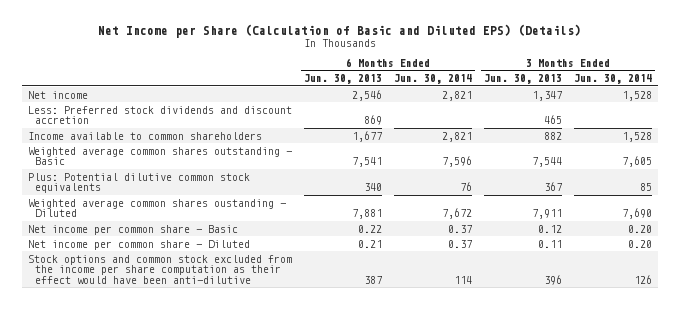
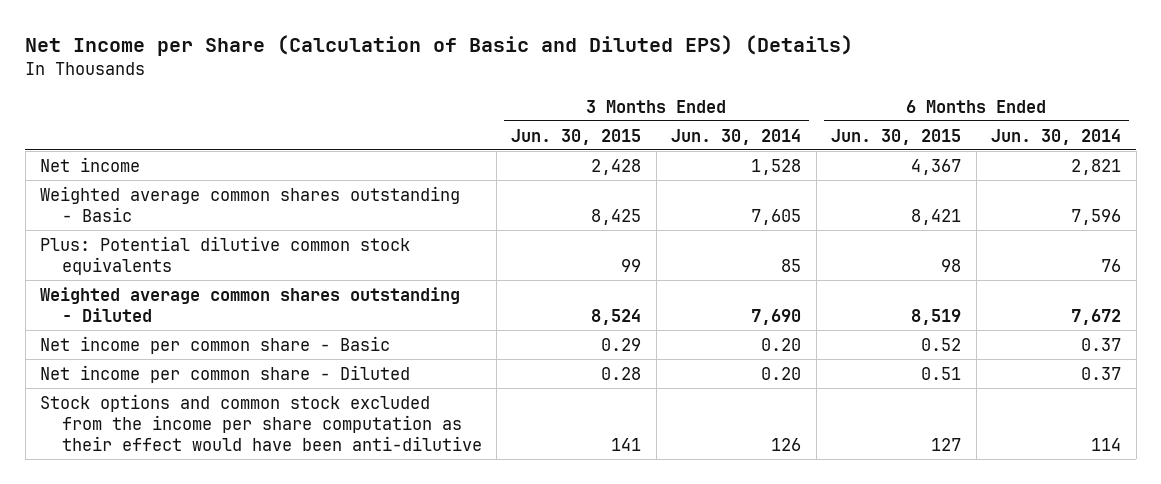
- | 6 Months Ended Jun. 30, 2013 | 6 Months Ended Jun. 30, 2014 | 3 Months Ended Jun. 30, 2013 | 3 Months Ended Jun. 30, 2014
+ | 3 Months Ended Jun. 30, 2015 | 3 Months Ended Jun. 30, 2014 | 6 Months Ended Jun. 30, 2015 | 6 Months Ended Jun. 30, 2014
- Less: Preferred stock dividends and discount accretion | 869 | | 465 |
- Income available to common shareholders | 1,677 | 2,821 | 882 | 1,528
- Weighted average common shares oustanding - Diluted | 7,881 | 7,672 | 7,911 | 7,690
+ Weighted average common shares outstanding - Diluted | 8,524 | 7,690 | 8,519 | 7,672

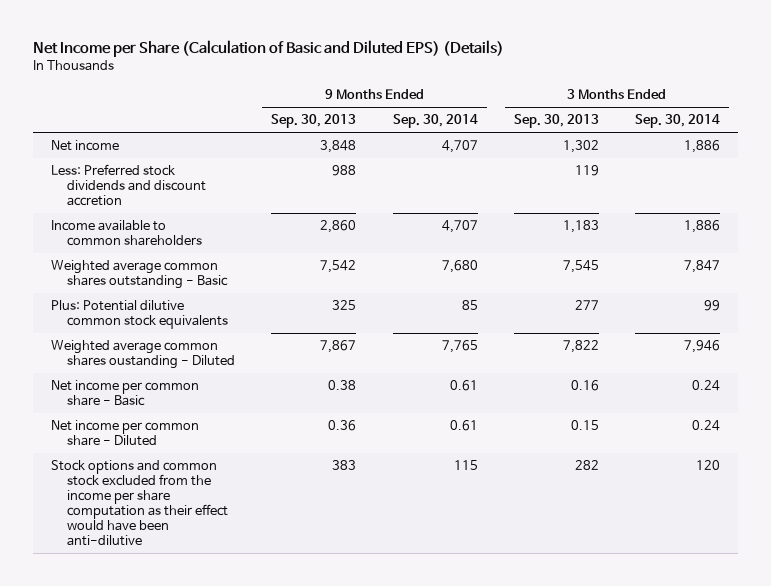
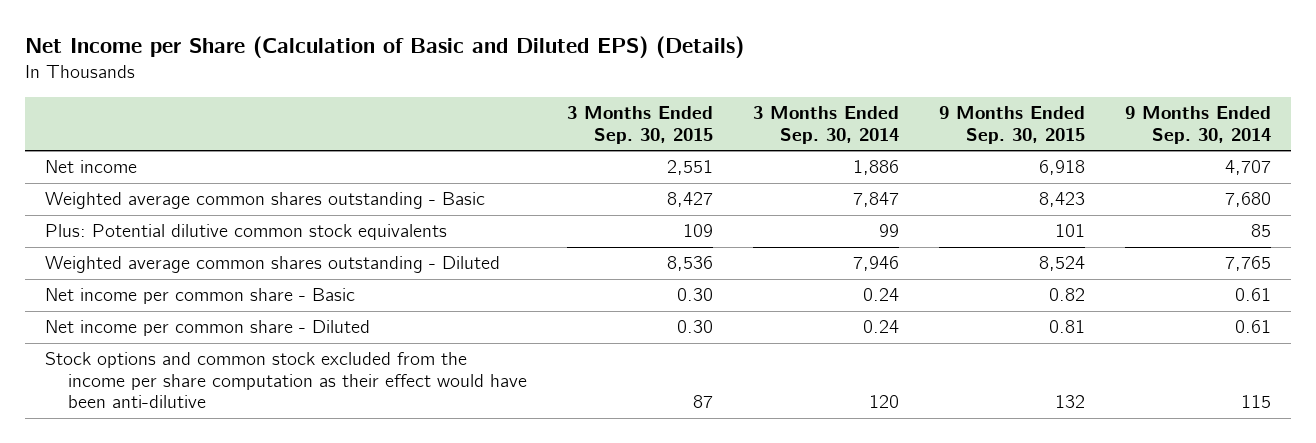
- | 9 Months Ended Sep. 30, 2013 | 9 Months Ended Sep. 30, 2014 | 3 Months Ended Sep. 30, 2013 | 3 Months Ended Sep. 30, 2014
+ | 3 Months Ended Sep. 30, 2015 | 3 Months Ended Sep. 30, 2014 | 9 Months Ended Sep. 30, 2015 | 9 Months Ended Sep. 30, 2014
- Less: Preferred stock dividends and discount accretion | 988 | | 119 |
- Income available to common shareholders | 2,860 | 4,707 | 1,183 | 1,886
- Weighted average common shares oustanding - Diluted | 7,867 | 7,765 | 7,822 | 7,946
+ Weighted average common shares outstanding - Diluted | 8,536 | 7,946 | 8,524 | 7,765

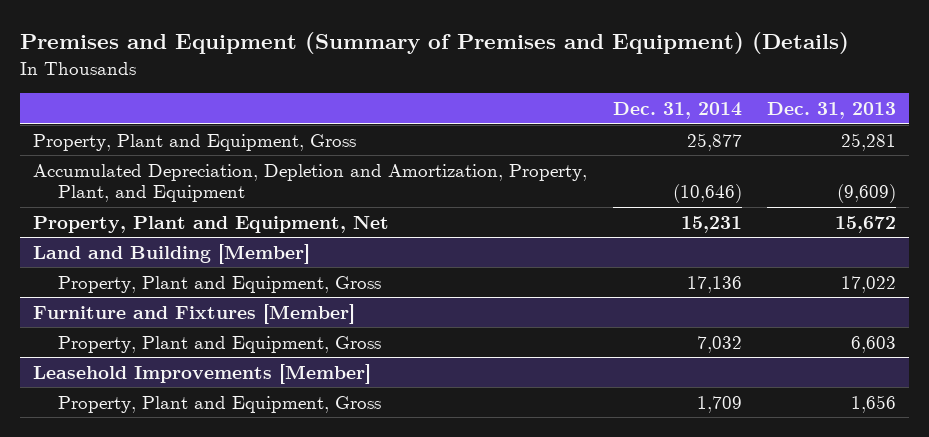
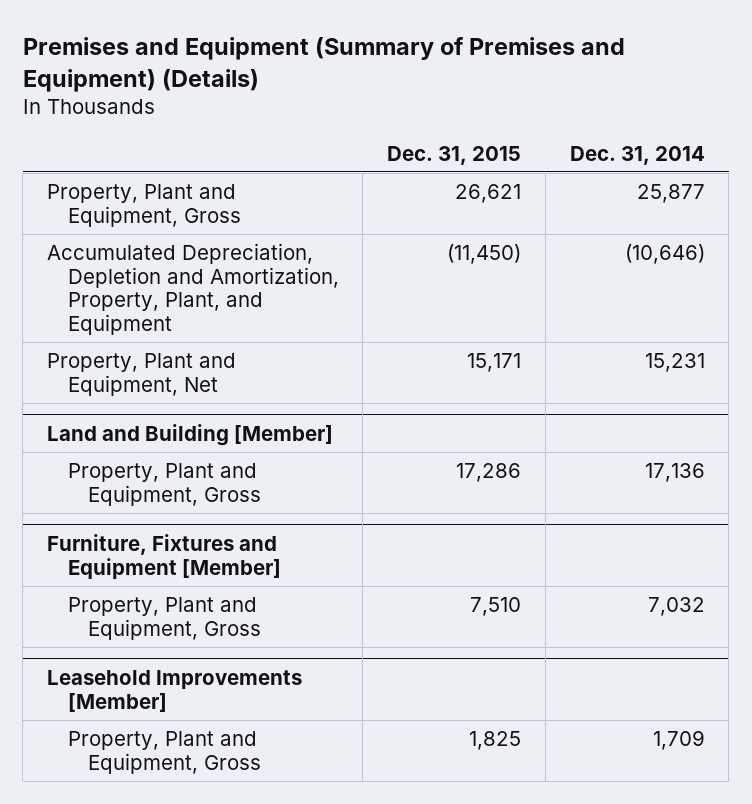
- | Dec. 31, 2014 | Dec. 31, 2013
+ | Dec. 31, 2015 | Dec. 31, 2014
- Furniture and Fixtures [Member]
+ Furniture, Fixtures and Equipment [Member]

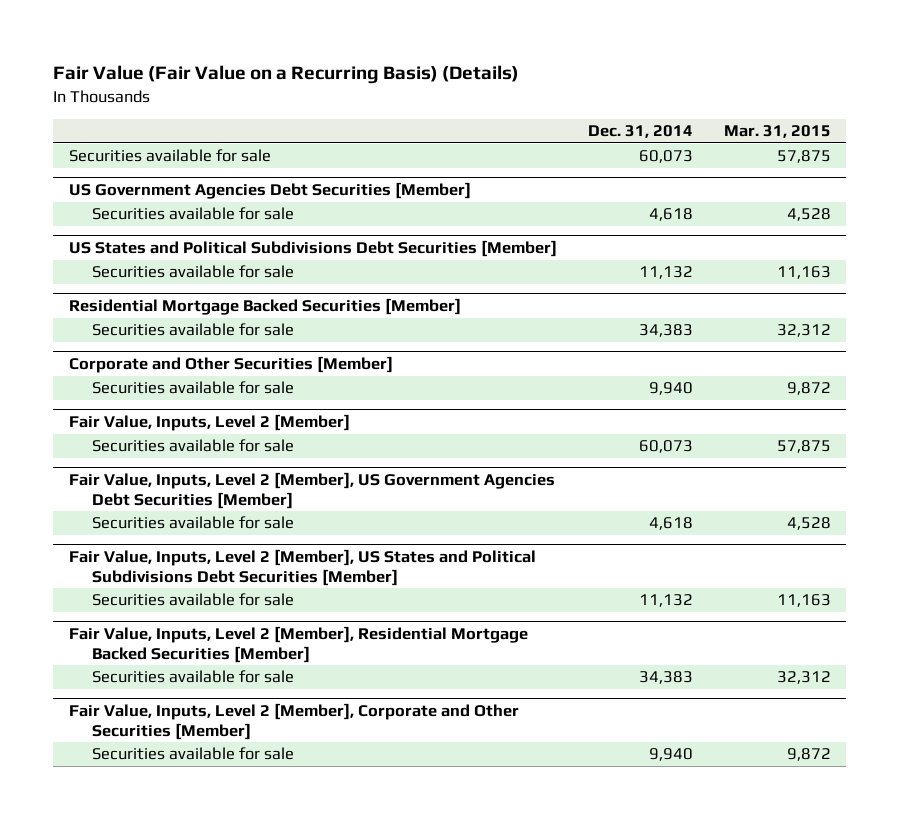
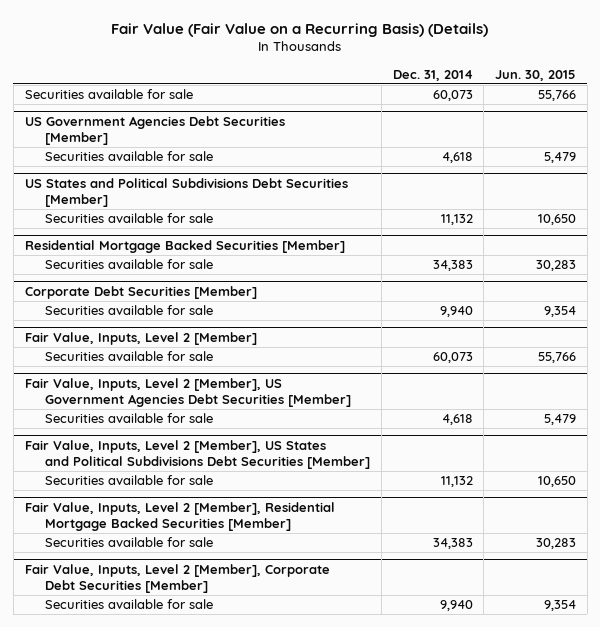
- | Dec. 31, 2014 | Mar. 31, 2015
+ | Dec. 31, 2014 | Jun. 30, 2015
- Corporate and Other Securities [Member]
+ Corporate Debt Securities [Member]
- Fair Value, Inputs, Level 2 [Member], Corporate and Other Securities [Member]
+ Fair Value, Inputs, Level 2 [Member], Corporate Debt Securities [Member]

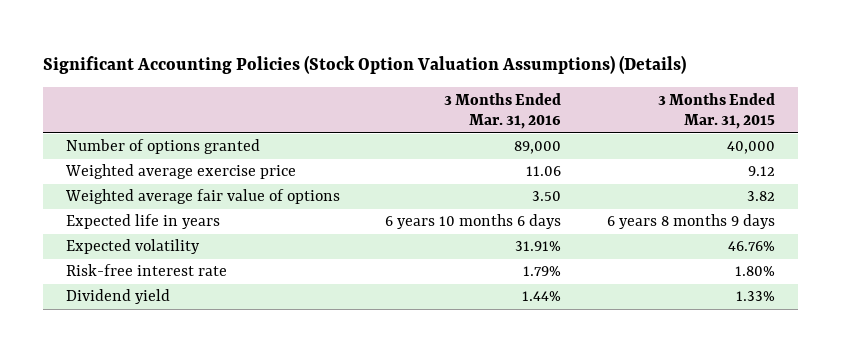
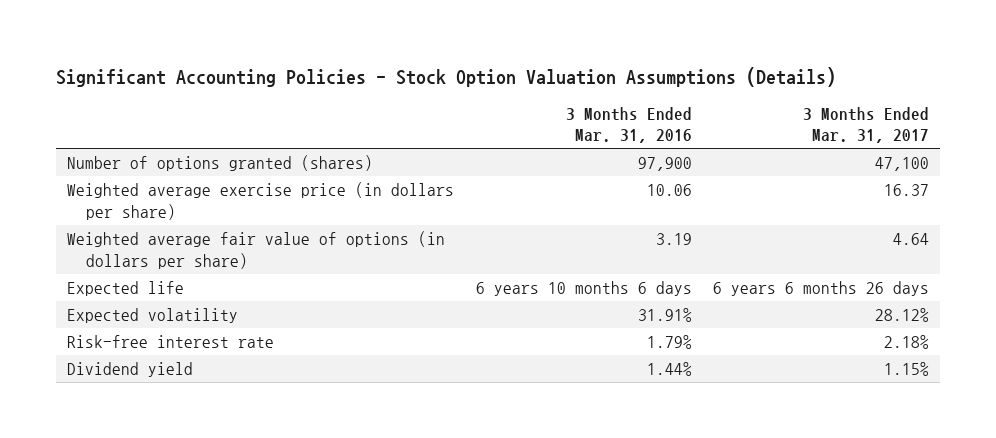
- Significant Accounting Policies (Stock Option Valuation Assumptions) (Details)
+ Significant Accounting Policies - Stock Option Valuation Assumptions (Details)
- | 3 Months Ended Mar. 31, 2016 | 3 Months Ended Mar. 31, 2015
+ | 3 Months Ended Mar. 31, 2016 | 3 Months Ended Mar. 31, 2017
- Number of options granted | 89,000 | 40,000
- Weighted average exercise price | 11.06 | 9.12
- Weighted average fair value of options | 3.50 | 3.82
- Expected life in years | 6 years 10 months 6 days | 6 years 8 months 9 days
+ Number of options granted (shares) | 97,900 | 47,100
+ Weighted average exercise price (in dollars per share) | 10.06 | 16.37
+ Weighted average fair value of options (in dollars per share) | 3.19 | 4.64
+ Expected life | 6 years 10 months 6 days | 6 years 6 months 26 days

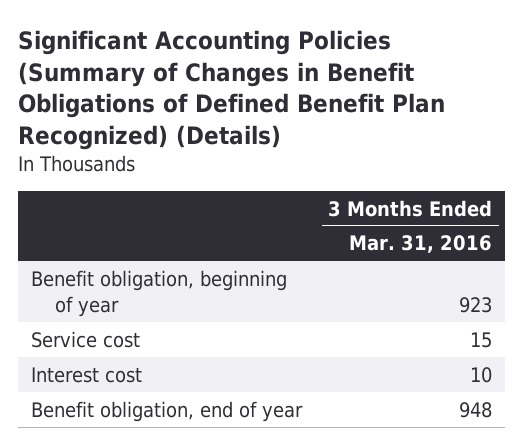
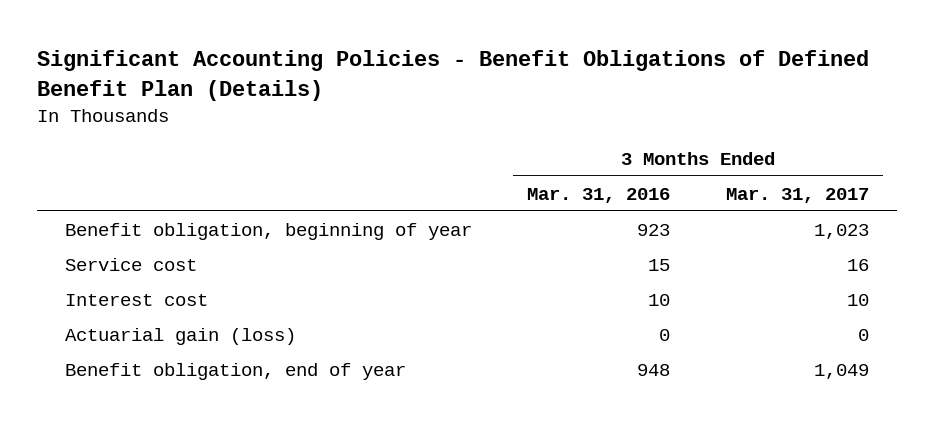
- Significant Accounting Policies (Summary of Changes in Benefit Obligations of Defined Benefit Plan Recognized) (Details)
+ Significant Accounting Policies - Benefit Obligations of Defined Benefit Plan (Details)
- | 3 Months Ended Mar. 31, 2016
+ | 3 Months Ended Mar. 31, 2016 | 3 Months Ended Mar. 31, 2017
+ Actuarial gain (loss) | 0 | 0

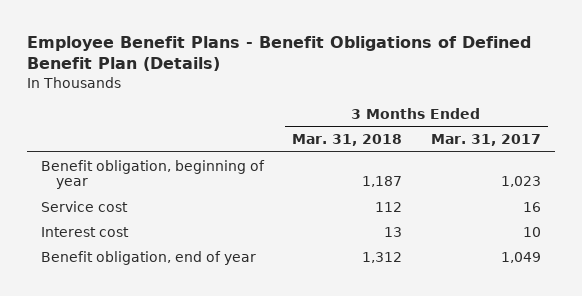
- Significant Accounting Policies - Benefit Obligations of Defined Benefit Plan (Details)
+ Employee Benefit Plans - Benefit Obligations of Defined Benefit Plan (Details)
- | 3 Months Ended Mar. 31, 2016 | 3 Months Ended Mar. 31, 2017
+ | 3 Months Ended Mar. 31, 2018 | 3 Months Ended Mar. 31, 2017
- Actuarial gain (loss) | 0 | 0

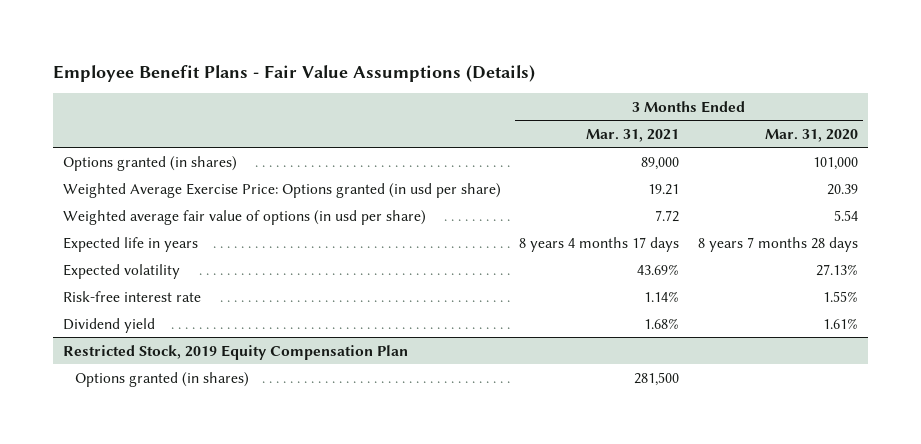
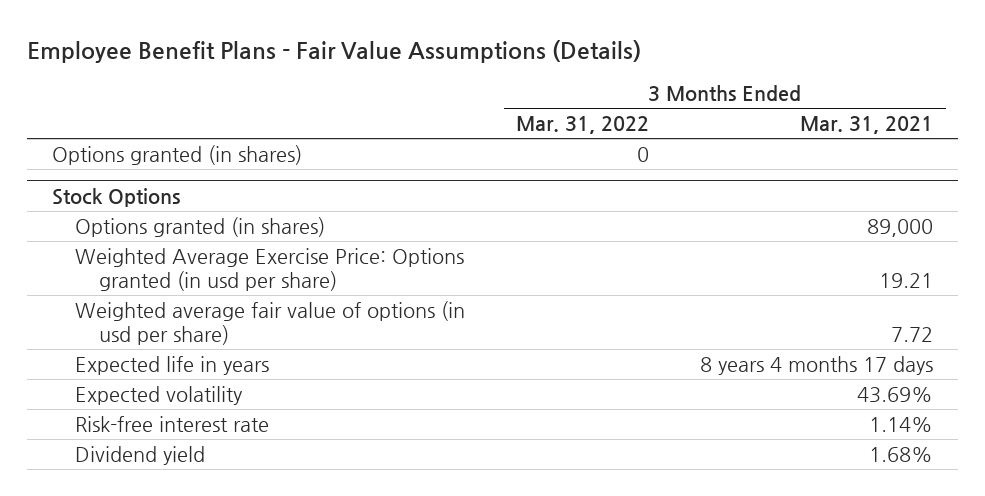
- | 3 Months Ended Mar. 31, 2021 | 3 Months Ended Mar. 31, 2020
+ | 3 Months Ended Mar. 31, 2022 | 3 Months Ended Mar. 31, 2021
+ Options granted (in shares) | 0 |
+ Stock Options
- Restricted Stock, 2019 Equity Compensation Plan
- Options granted (in shares) | 281,500 |

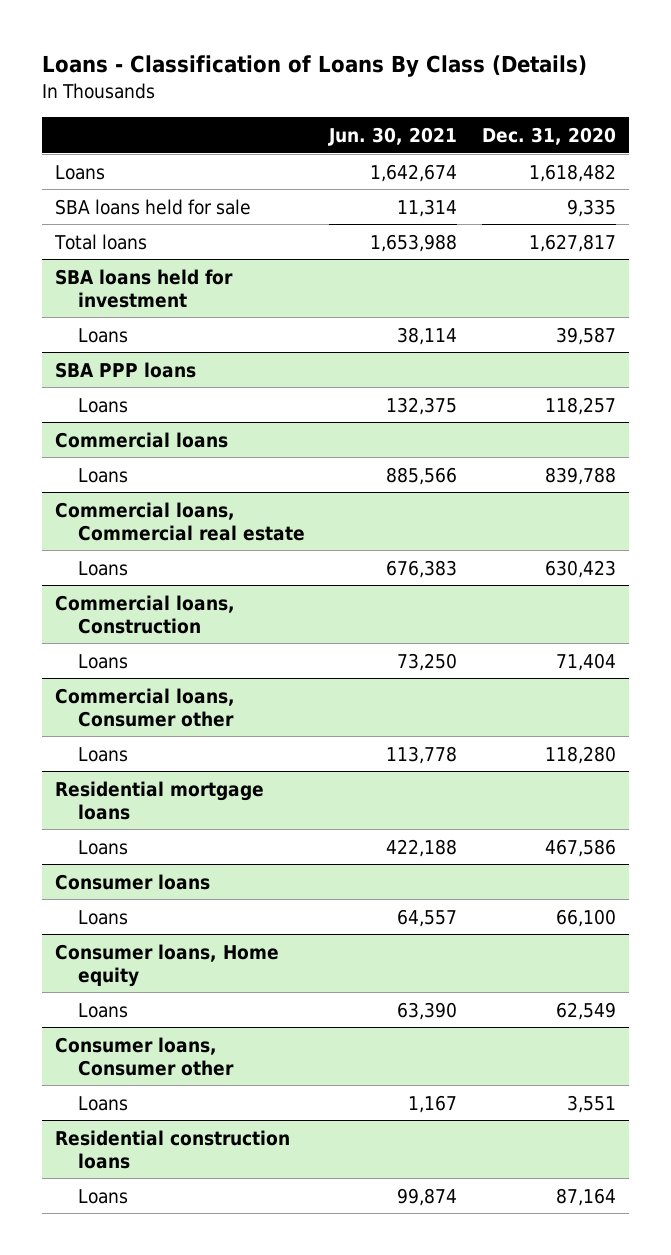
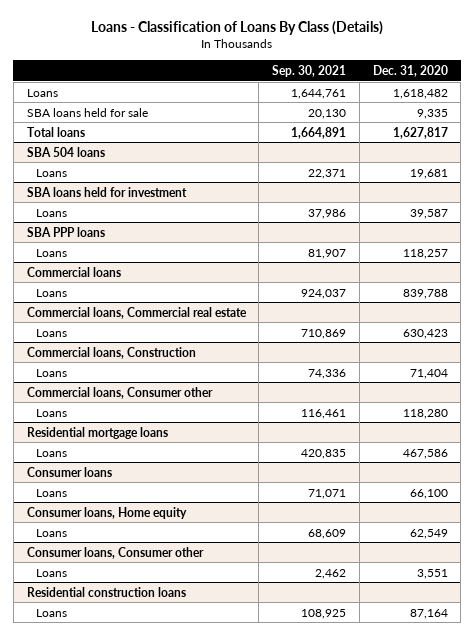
- | Jun. 30, 2021 | Dec. 31, 2020
+ | Sep. 30, 2021 | Dec. 31, 2020
+ SBA 504 loans
+ Loans | 22,371 | 19,681

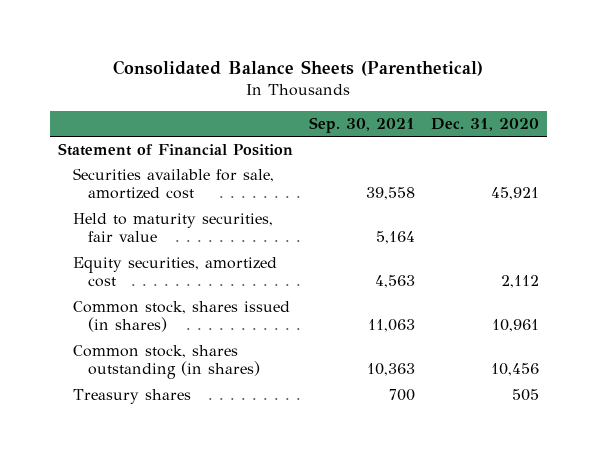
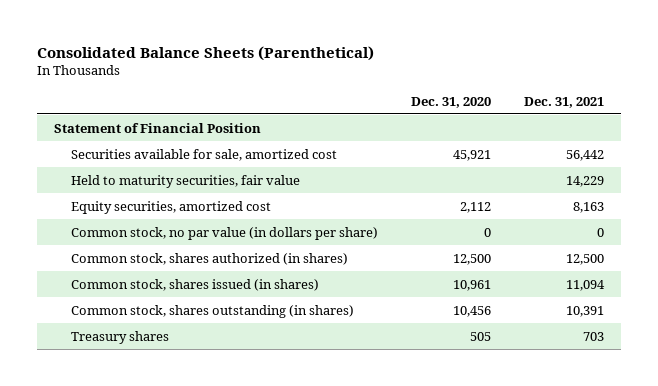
- | Sep. 30, 2021 | Dec. 31, 2020
+ | Dec. 31, 2020 | Dec. 31, 2021
+ Common stock, no par value (in dollars per share) | 0 | 0
+ Common stock, shares authorized (in shares) | 12,500 | 12,500

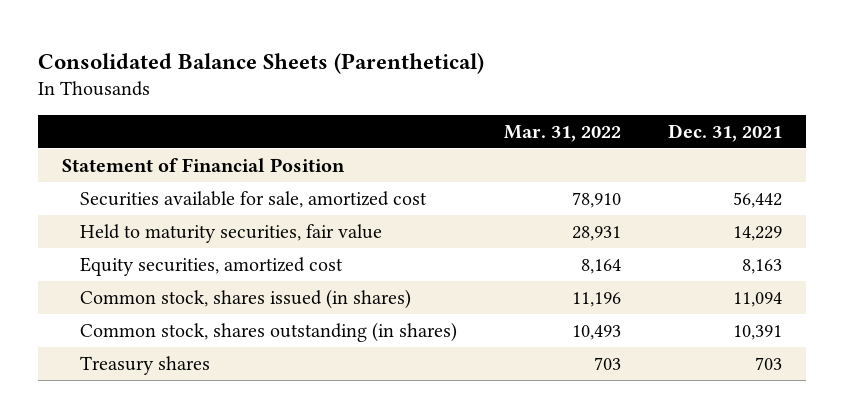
- | Dec. 31, 2020 | Dec. 31, 2021
+ | Mar. 31, 2022 | Dec. 31, 2021
- Common stock, no par value (in dollars per share) | 0 | 0
- Common stock, shares authorized (in shares) | 12,500 | 12,500

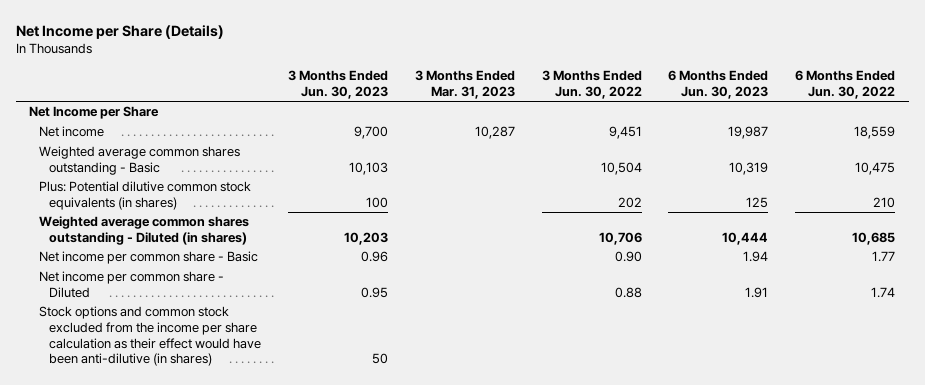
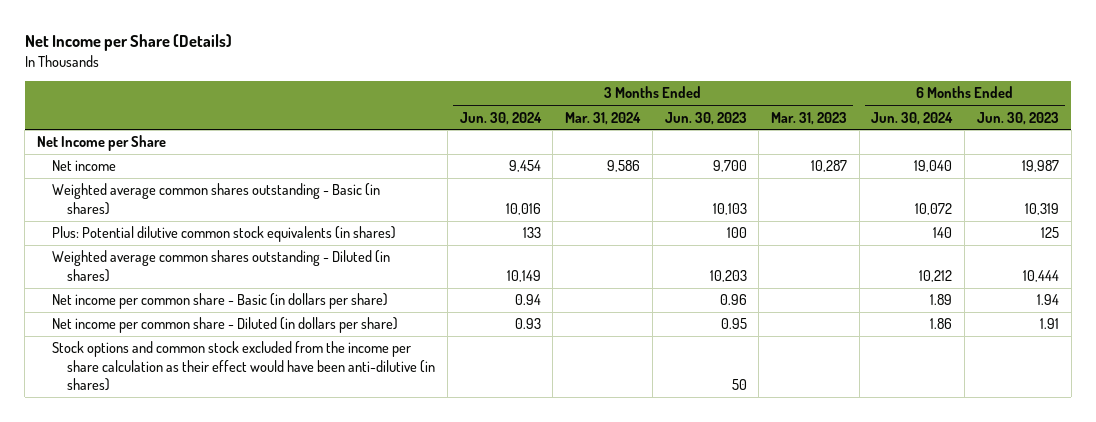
- | 3 Months Ended Jun. 30, 2023 | 3 Months Ended Mar. 31, 2023 | 3 Months Ended Jun. 30, 2022 | 6 Months Ended Jun. 30, 2023 | 6 Months Ended Jun. 30, 2022
+ | 3 Months Ended Jun. 30, 2024 | 3 Months Ended Mar. 31, 2024 | 3 Months Ended Jun. 30, 2023 | 3 Months Ended Mar. 31, 2023 | 6 Months Ended Jun. 30, 2024 | 6 Months Ended Jun. 30, 2023
- Weighted average common shares outstanding - Basic | 10,103 | | 10,504 | 10,319 | 10,475
+ Weighted average common shares outstanding - Basic (in shares) | 10,016 | | 10,103 | | 10,072 | 10,319
- Net income per common share - Basic | 0.96 | | 0.90 | 1.94 | 1.77
- Net income per common share - Diluted | 0.95 | | 0.88 | 1.91 | 1.74
+ Net income per common share - Basic (in dollars per share) | 0.94 | | 0.96 | | 1.89 | 1.94
+ Net income per common share - Diluted (in dollars per share) | 0.93 | | 0.95 | | 1.86 | 1.91

